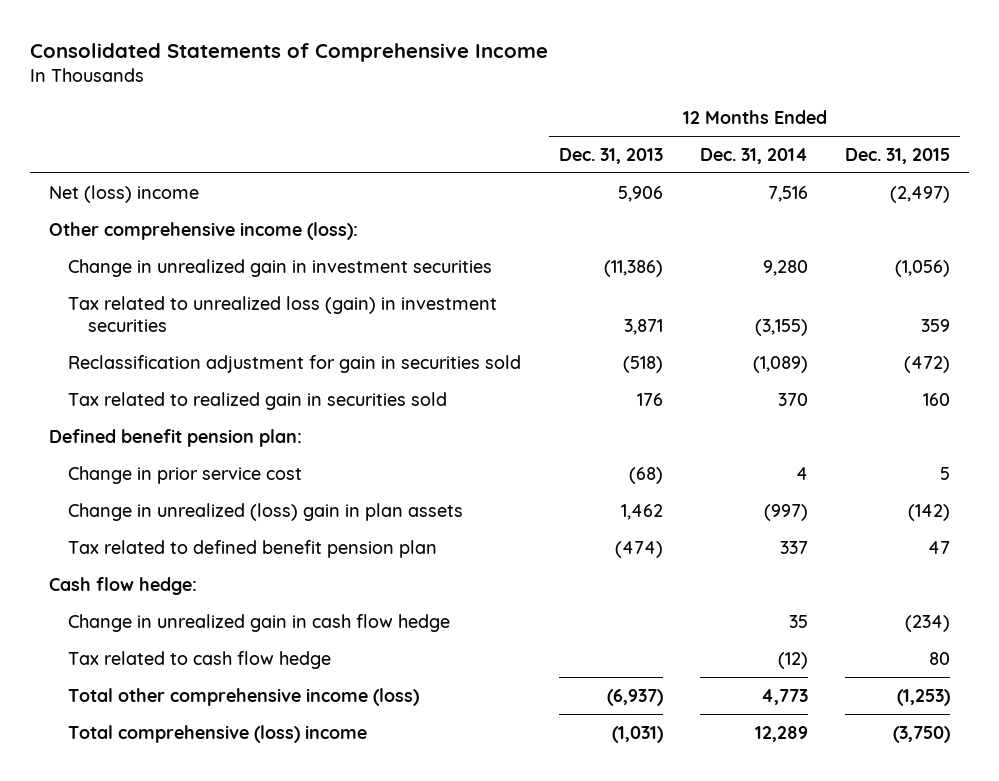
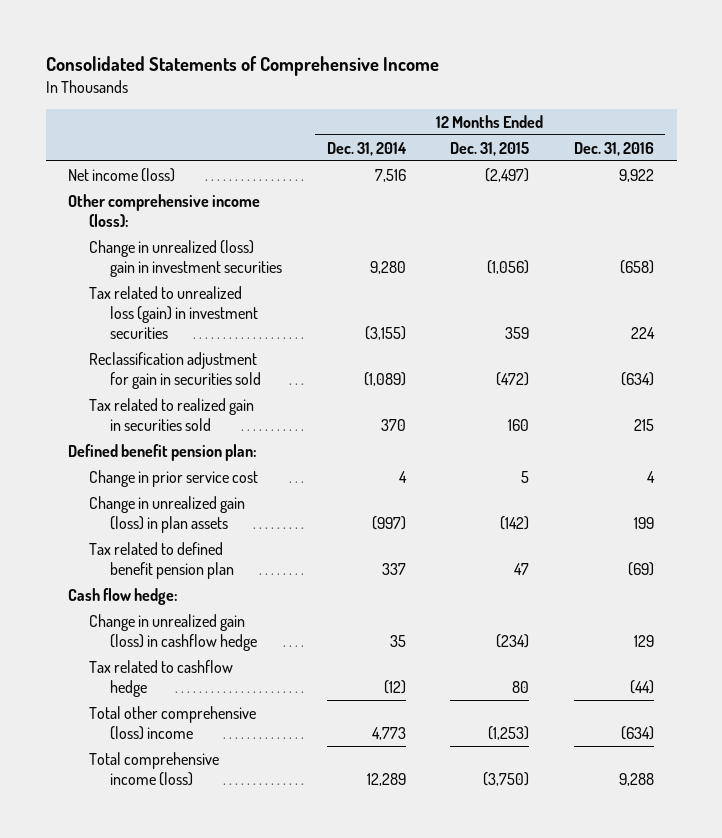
- | 12 Months Ended Dec. 31, 2013 | 12 Months Ended Dec. 31, 2014 | 12 Months Ended Dec. 31, 2015
+ | 12 Months Ended Dec. 31, 2014 | 12 Months Ended Dec. 31, 2015 | 12 Months Ended Dec. 31, 2016
- Net (loss) income | 5,906 | 7,516 | (2,497)
+ Net income (loss) | 7,516 | (2,497) | 9,922
- Change in unrealized gain in investment securities | (11,386) | 9,280 | (1,056)
+ Change in unrealized (loss) gain in investment securities | 9,280 | (1,056) | (658)
- Change in unrealized (loss) gain in plan assets | 1,462 | (997) | (142)
+ Change in unrealized gain (loss) in plan assets | (997) | (142) | 199
- Change in unrealized gain in cash flow hedge | | 35 | (234)
- Tax related to cash flow hedge | | (12) | 80
- Total other comprehensive income (loss) | (6,937) | 4,773 | (1,253)
- Total comprehensive (loss) income | (1,031) | 12,289 | (3,750)
+ Change in unrealized gain (loss) in cashflow hedge | 35 | (234) | 129
+ Tax related to cashflow hedge | (12) | 80 | (44)
+ Total other comprehensive (loss) income | 4,773 | (1,253) | (634)
+ Total comprehensive income (loss) | 12,289 | (3,750) | 9,288

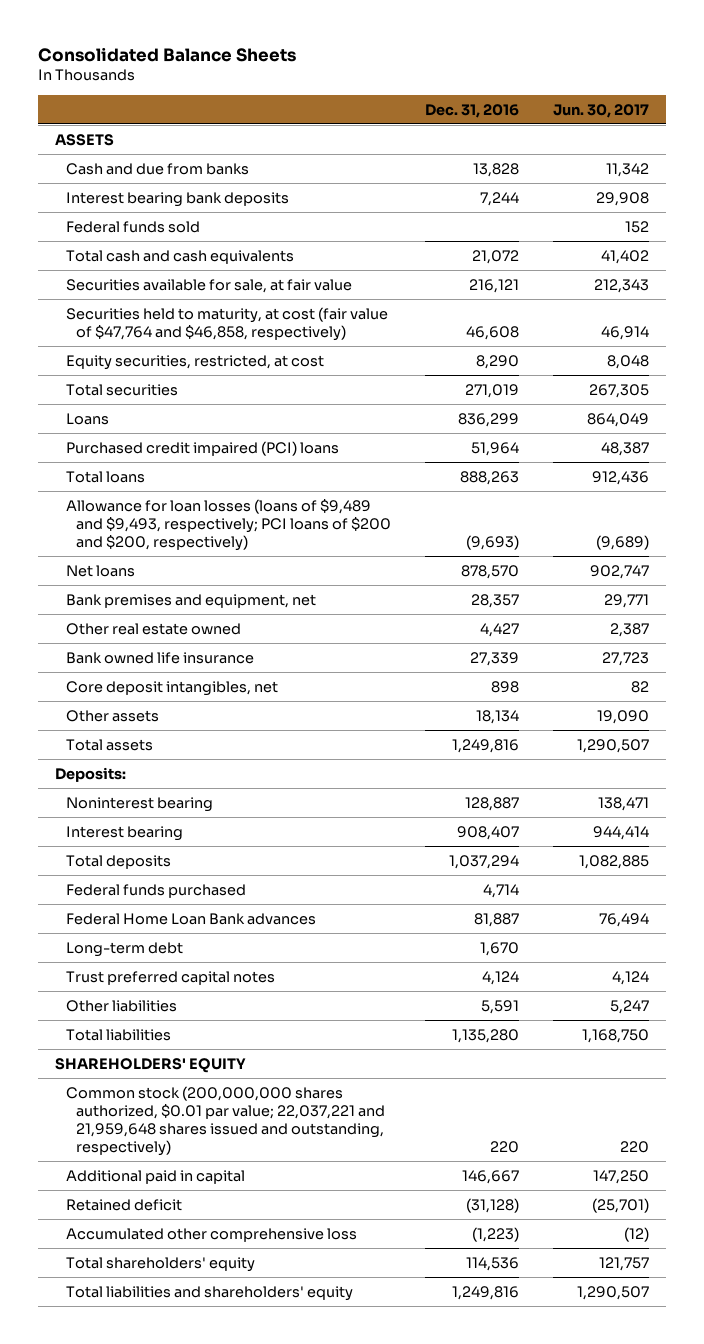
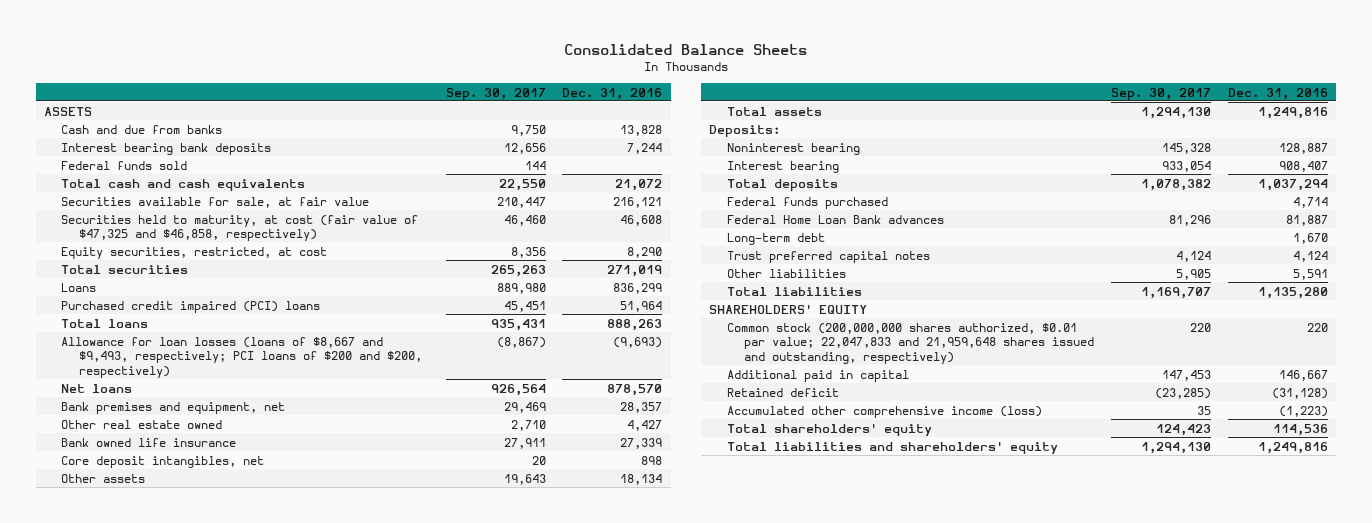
- | Dec. 31, 2016 | Jun. 30, 2017
+ | Sep. 30, 2017 | Dec. 31, 2016
- Securities held to maturity, at cost (fair value of $47,764 and $46,858, respectively) | 46,608 | 46,914
+ Securities held to maturity, at cost (fair value of $47,325 and $46,858, respectively) | 46,460 | 46,608
- Allowance for loan losses (loans of $9,489 and $9,493, respectively; PCI loans of $200 and $200, respectively) | (9,693) | (9,689)
+ Allowance for loan losses (loans of $8,667 and $9,493, respectively; PCI loans of $200 and $200, respectively) | (8,867) | (9,693)
- Common stock (200,000,000 shares authorized, $0.01 par value; 22,037,221 and 21,959,648 shares issued and outstanding, respectively) | 220 | 220
+ Common stock (200,000,000 shares authorized, $0.01 par value; 22,047,833 and 21,959,648 shares issued and outstanding, respectively) | 220 | 220
- Accumulated other comprehensive loss | (1,223) | (12)
+ Accumulated other comprehensive income (loss) | 35 | (1,223)

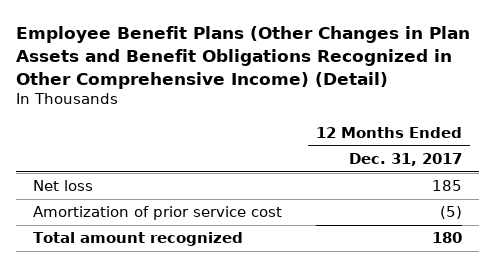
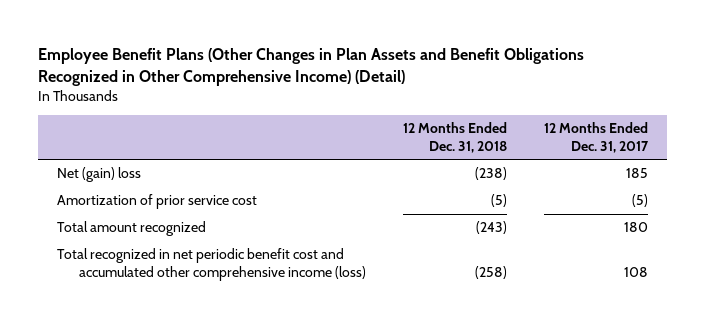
- | 12 Months Ended Dec. 31, 2017
+ | 12 Months Ended Dec. 31, 2018 | 12 Months Ended Dec. 31, 2017
- Net loss | 185
+ Net (gain) loss | (238) | 185
+ Total recognized in net periodic benefit cost and accumulated other comprehensive income (loss) | (258) | 108

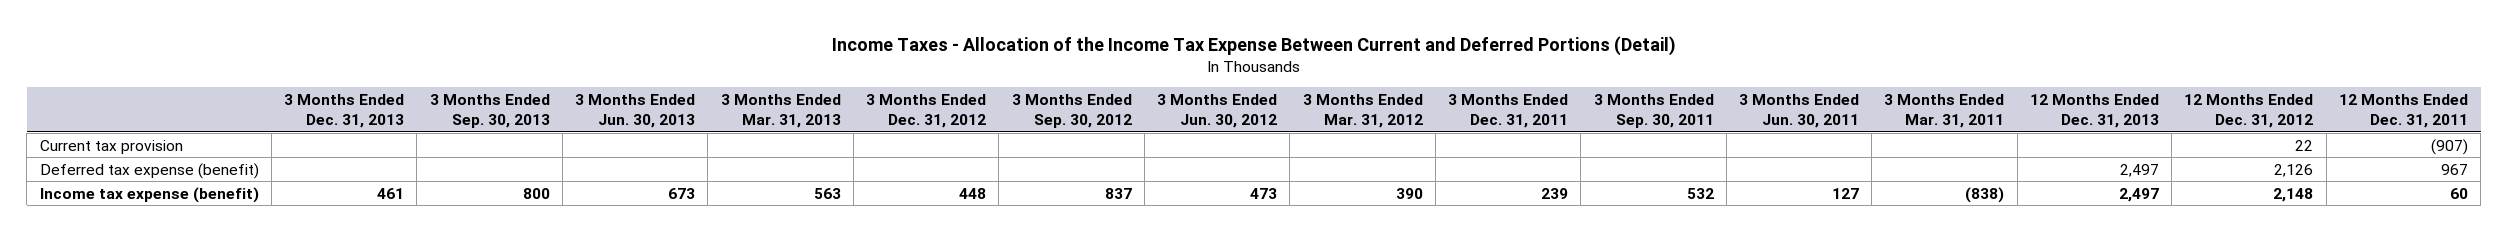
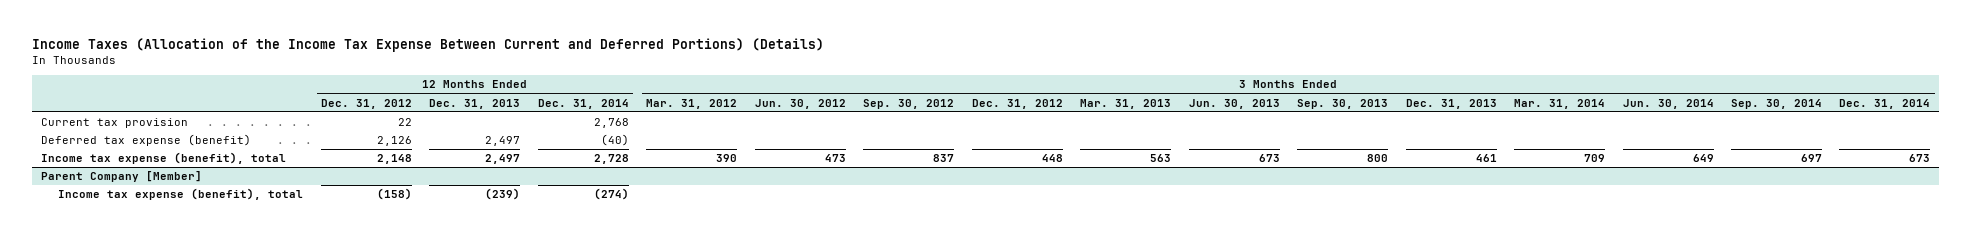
- Income Taxes - Allocation of the Income Tax Expense Between Current and Deferred Portions (Detail)
+ Income Taxes (Allocation of the Income Tax Expense Between Current and Deferred Portions) (Details)
- | 3 Months Ended Dec. 31, 2013 | 3 Months Ended Sep. 30, 2013 | 3 Months Ended Jun. 30, 2013 | 3 Months Ended Mar. 31, 2013 | 3 Months Ended Dec. 31, 2012 | 3 Months Ended Sep. 30, 2012 | 3 Months Ended Jun. 30, 2012 | 3 Months Ended Mar. 31, 2012 | 3 Months Ended Dec. 31, 2011 | 3 Months Ended Sep. 30, 2011 | 3 Months Ended Jun. 30, 2011 | 3 Months Ended Mar. 31, 2011 | 12 Months Ended Dec. 31, 2013 | 12 Months Ended Dec. 31, 2012 | 12 Months Ended Dec. 31, 2011
+ | 12 Months Ended Dec. 31, 2012 | 12 Months Ended Dec. 31, 2013 | 12 Months Ended Dec. 31, 2014 | 3 Months Ended Mar. 31, 2012 | 3 Months Ended Jun. 30, 2012 | 3 Months Ended Sep. 30, 2012 | 3 Months Ended Dec. 31, 2012 | 3 Months Ended Mar. 31, 2013 | 3 Months Ended Jun. 30, 2013 | 3 Months Ended Sep. 30, 2013 | 3 Months Ended Dec. 31, 2013 | 3 Months Ended Mar. 31, 2014 | 3 Months Ended Jun. 30, 2014 | 3 Months Ended Sep. 30, 2014 | 3 Months Ended Dec. 31, 2014
- Income tax expense (benefit) | 461 | 800 | 673 | 563 | 448 | 837 | 473 | 390 | 239 | 532 | 127 | (838) | 2,497 | 2,148 | 60
+ Income tax expense (benefit), total | 2,148 | 2,497 | 2,728 | 390 | 473 | 837 | 448 | 563 | 673 | 800 | 461 | 709 | 649 | 697 | 673
+ Parent Company [Member]
+ Income tax expense (benefit), total | (158) | (239) | (274) | | | | | | | | | | | |

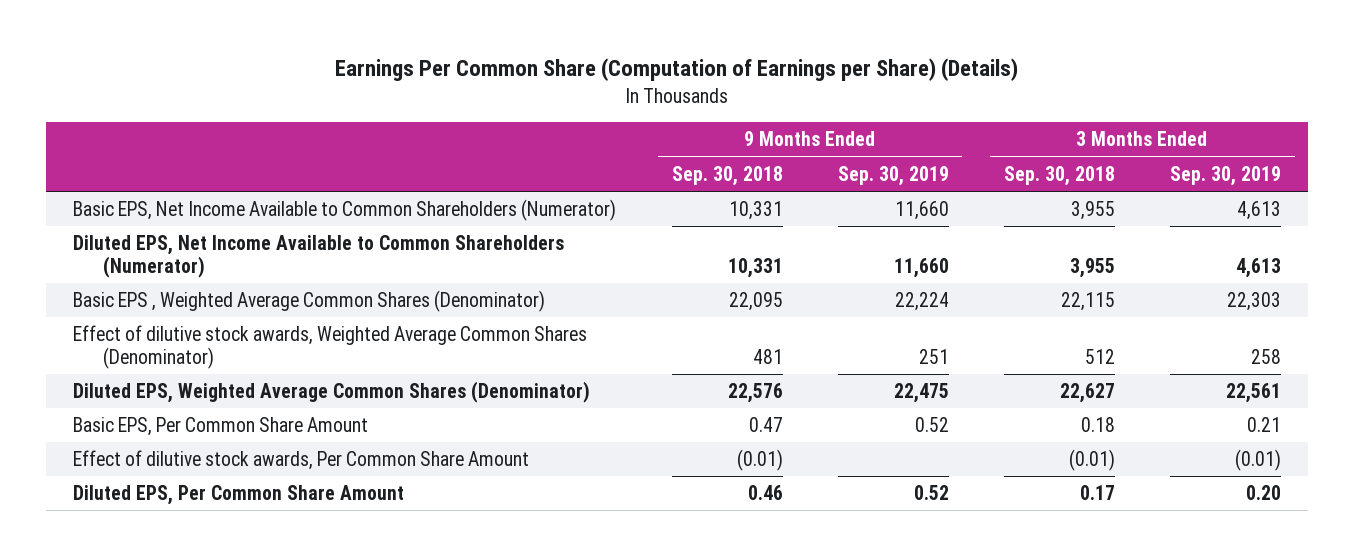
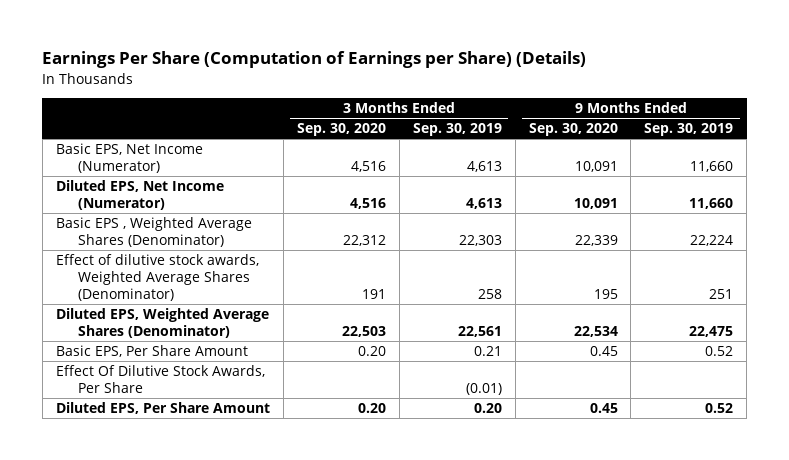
- Earnings Per Common Share (Computation of Earnings per Share) (Details)
+ Earnings Per Share (Computation of Earnings per Share) (Details)
- | 9 Months Ended Sep. 30, 2018 | 9 Months Ended Sep. 30, 2019 | 3 Months Ended Sep. 30, 2018 | 3 Months Ended Sep. 30, 2019
+ | 3 Months Ended Sep. 30, 2020 | 3 Months Ended Sep. 30, 2019 | 9 Months Ended Sep. 30, 2020 | 9 Months Ended Sep. 30, 2019
- Basic EPS, Net Income Available to Common Shareholders (Numerator) | 10,331 | 11,660 | 3,955 | 4,613
- Diluted EPS, Net Income Available to Common Shareholders (Numerator) | 10,331 | 11,660 | 3,955 | 4,613
- Basic EPS , Weighted Average Common Shares (Denominator) | 22,095 | 22,224 | 22,115 | 22,303
- Effect of dilutive stock awards, Weighted Average Common Shares (Denominator) | 481 | 251 | 512 | 258
- Diluted EPS, Weighted Average Common Shares (Denominator) | 22,576 | 22,475 | 22,627 | 22,561
- Basic EPS, Per Common Share Amount | 0.47 | 0.52 | 0.18 | 0.21
- Effect of dilutive stock awards, Per Common Share Amount | (0.01) | | (0.01) | (0.01)
- Diluted EPS, Per Common Share Amount | 0.46 | 0.52 | 0.17 | 0.20
+ Basic EPS, Net Income (Numerator) | 4,516 | 4,613 | 10,091 | 11,660
+ Diluted EPS, Net Income (Numerator) | 4,516 | 4,613 | 10,091 | 11,660
+ Basic EPS , Weighted Average Shares (Denominator) | 22,312 | 22,303 | 22,339 | 22,224
+ Effect of dilutive stock awards, Weighted Average Shares (Denominator) | 191 | 258 | 195 | 251
+ Diluted EPS, Weighted Average Shares (Denominator) | 22,503 | 22,561 | 22,534 | 22,475
+ Basic EPS, Per Share Amount | 0.20 | 0.21 | 0.45 | 0.52
+ Effect Of Dilutive Stock Awards, Per Share | | (0.01) | |
+ Diluted EPS, Per Share Amount | 0.20 | 0.20 | 0.45 | 0.52

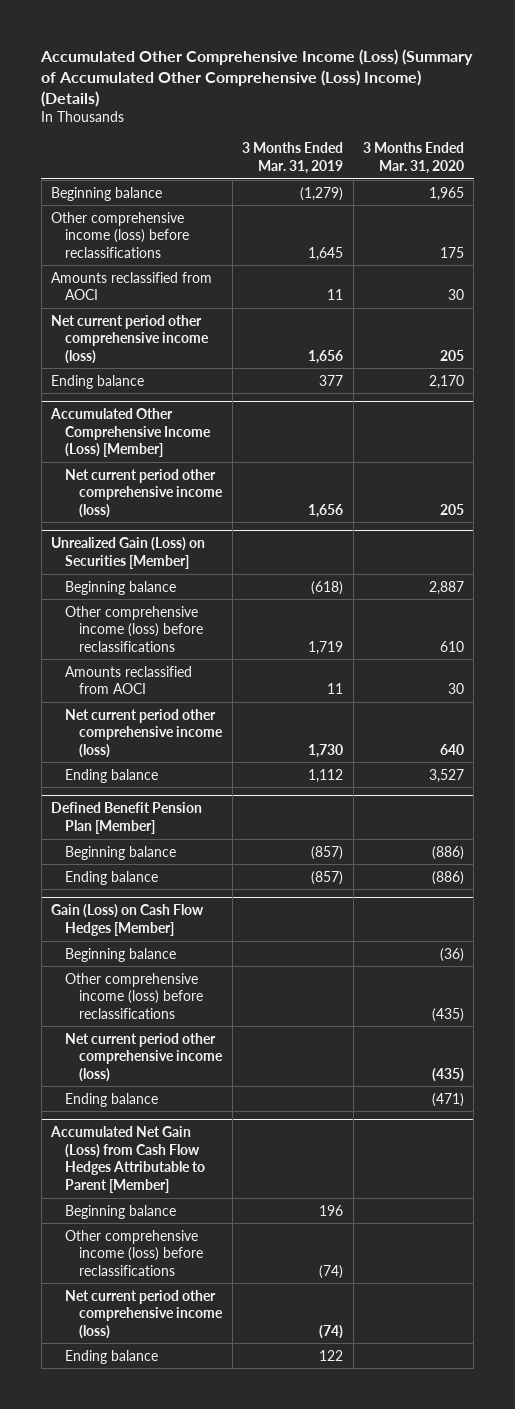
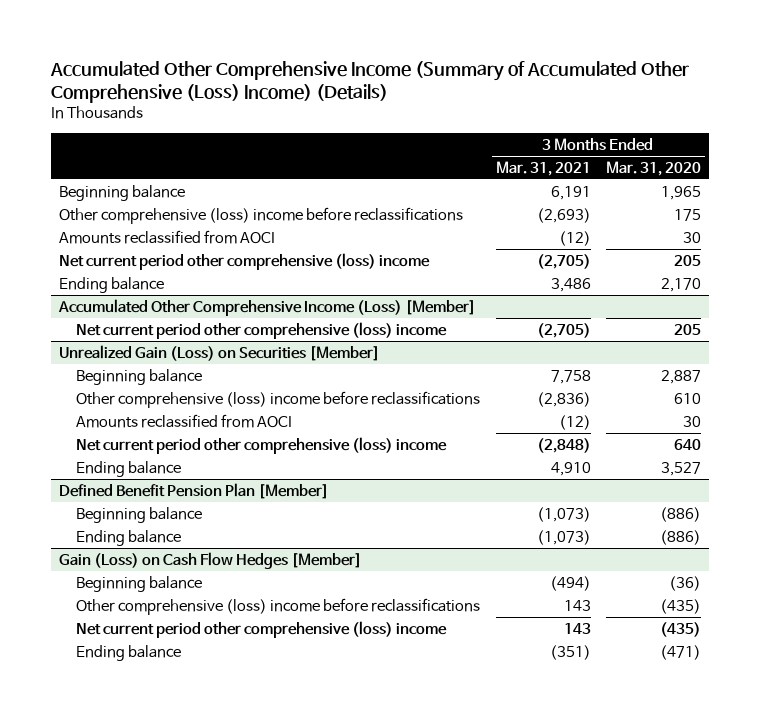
- Accumulated Other Comprehensive Income (Loss) (Summary of Accumulated Other Comprehensive (Loss) Income) (Details)
+ Accumulated Other Comprehensive Income (Summary of Accumulated Other Comprehensive (Loss) Income) (Details)
- | 3 Months Ended Mar. 31, 2019 | 3 Months Ended Mar. 31, 2020
+ | 3 Months Ended Mar. 31, 2021 | 3 Months Ended Mar. 31, 2020
- Other comprehensive income (loss) before reclassifications | 1,645 | 175
+ Other comprehensive (loss) income before reclassifications | (2,693) | 175
- Net current period other comprehensive income (loss) | 1,656 | 205
+ Net current period other comprehensive (loss) income | (2,705) | 205
@ Accumulated Other Comprehensive Income (Loss) [Member]
- Net current period other comprehensive income (loss) | 1,656 | 205
+ Net current period other comprehensive (loss) income | (2,705) | 205
@ Unrealized Gain (Loss) on Securities [Member]
- Other comprehensive income (loss) before reclassifications | 1,719 | 610
+ Other comprehensive (loss) income before reclassifications | (2,836) | 610
- Net current period other comprehensive income (loss) | 1,730 | 640
+ Net current period other comprehensive (loss) income | (2,848) | 640
@ Gain (Loss) on Cash Flow Hedges [Member]
- Other comprehensive income (loss) before reclassifications | | (435)
- Net current period other comprehensive income (loss) | | (435)
+ Other comprehensive (loss) income before reclassifications | 143 | (435)
+ Net current period other comprehensive (loss) income | 143 | (435)
- Accumulated Net Gain (Loss) from Cash Flow Hedges Attributable to Parent [Member]
- Beginning balance | 196 |
- Other comprehensive income (loss) before reclassifications | (74) |
- Net current period other comprehensive income (loss) | (74) |
- Ending balance | 122 |

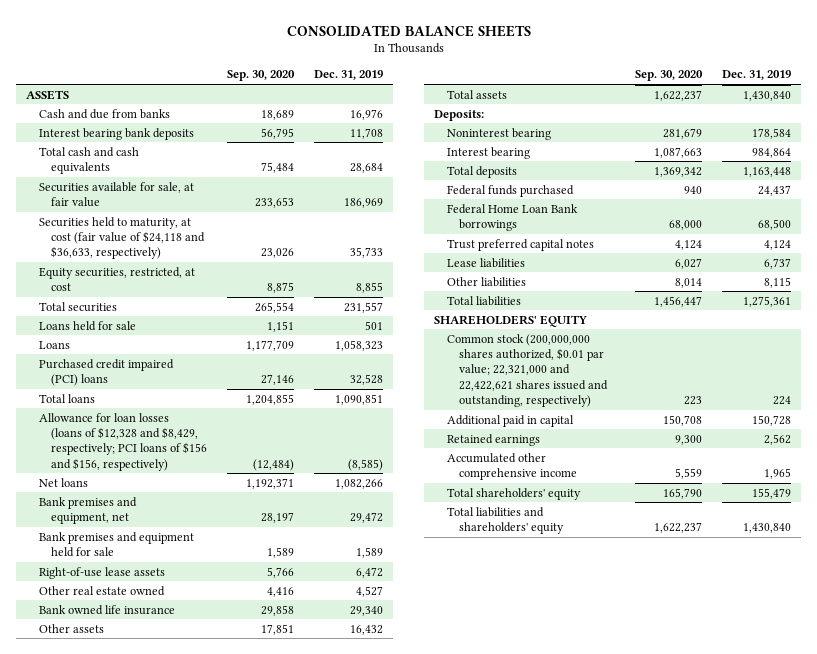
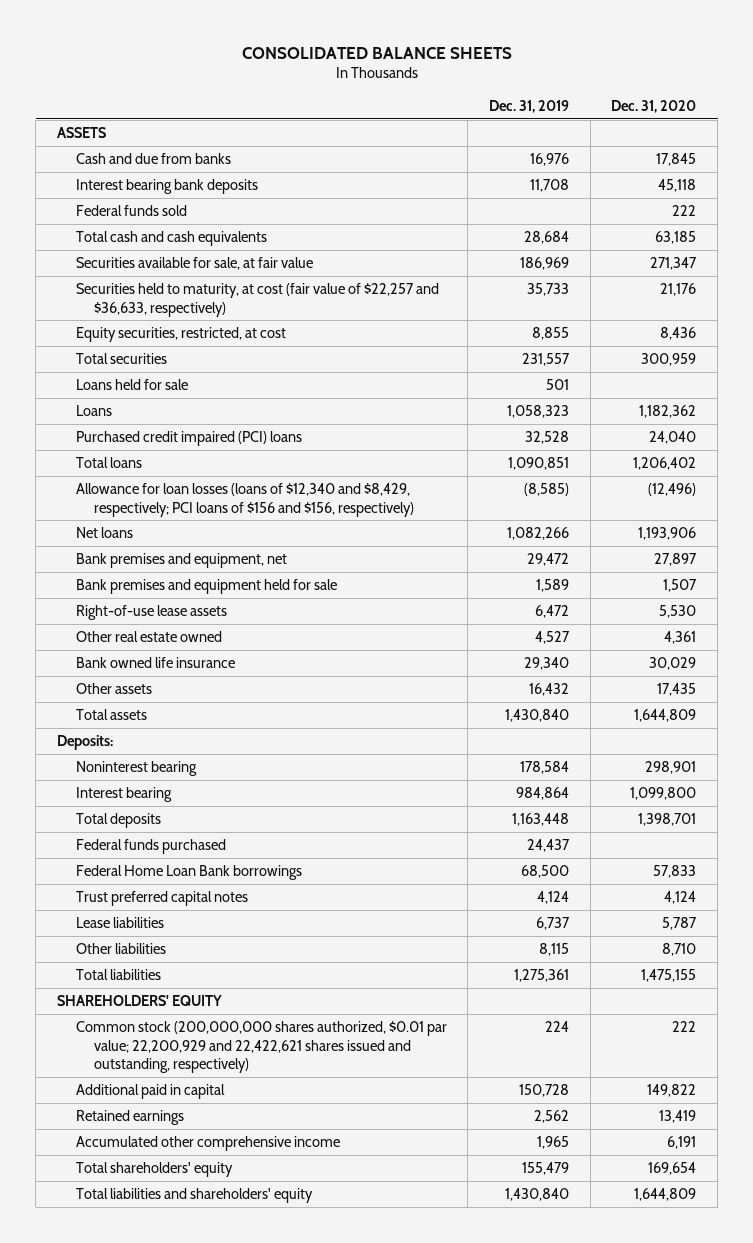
- | Sep. 30, 2020 | Dec. 31, 2019
+ | Dec. 31, 2019 | Dec. 31, 2020
+ Federal funds sold | | 222
- Securities held to maturity, at cost (fair value of $24,118 and $36,633, respectively) | 23,026 | 35,733
+ Securities held to maturity, at cost (fair value of $22,257 and $36,633, respectively) | 35,733 | 21,176
- Allowance for loan losses (loans of $12,328 and $8,429, respectively; PCI loans of $156 and $156, respectively) | (12,484) | (8,585)
+ Allowance for loan losses (loans of $12,340 and $8,429, respectively; PCI loans of $156 and $156, respectively) | (8,585) | (12,496)
- Common stock (200,000,000 shares authorized, $0.01 par value; 22,321,000 and 22,422,621 shares issued and outstanding, respectively) | 223 | 224
+ Common stock (200,000,000 shares authorized, $0.01 par value; 22,200,929 and 22,422,621 shares issued and outstanding, respectively) | 224 | 222

